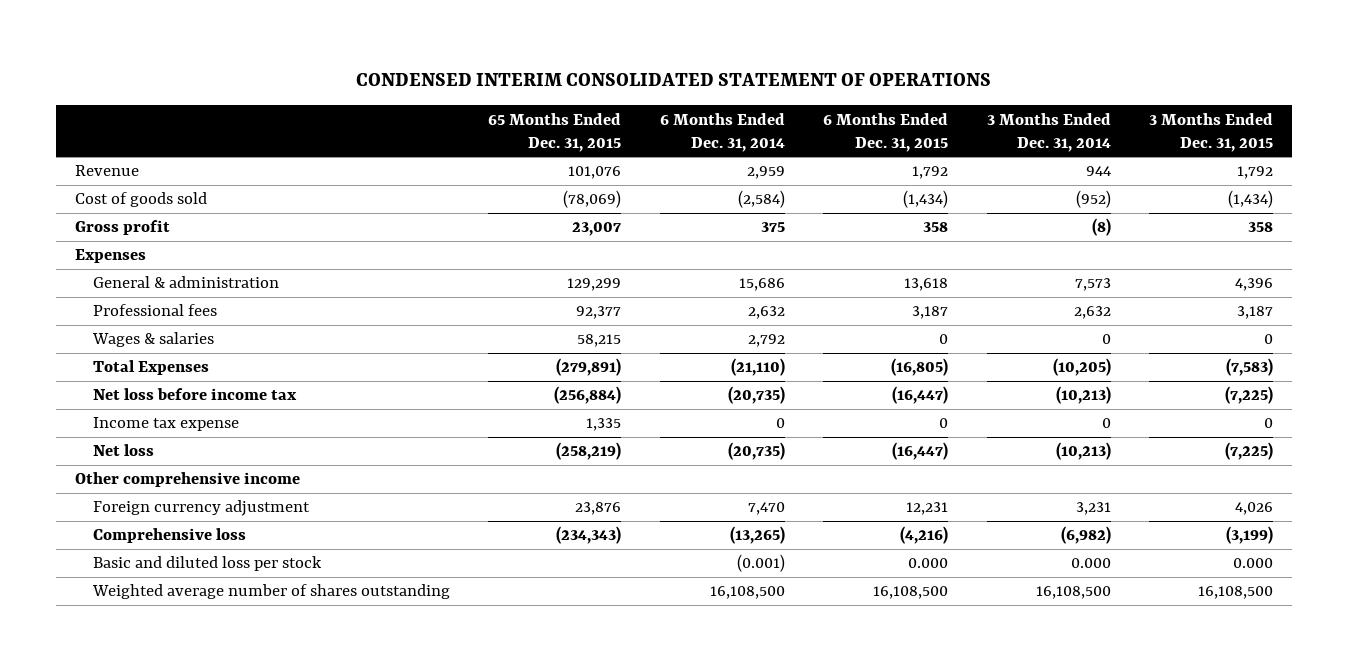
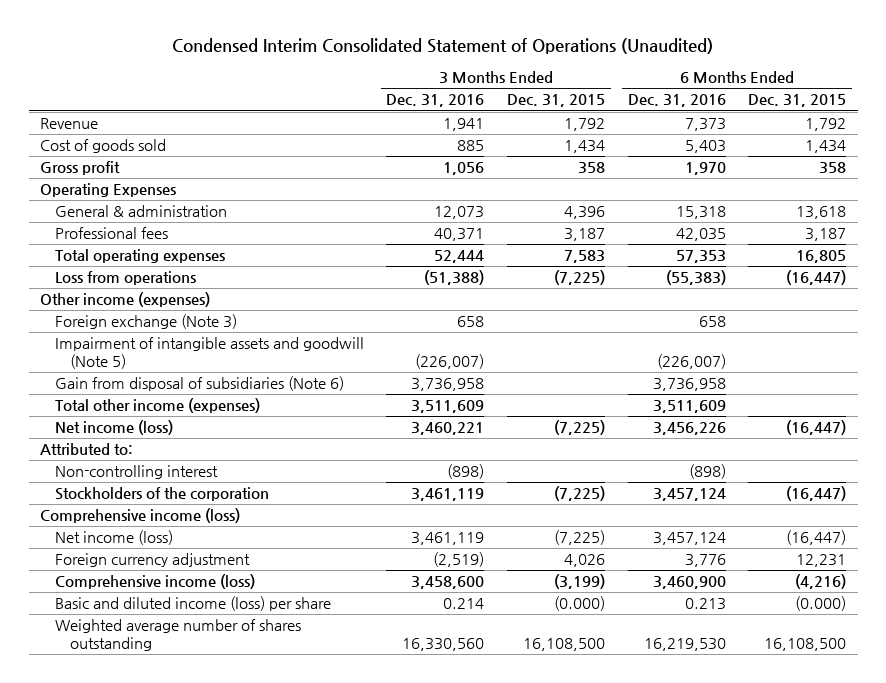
- CONDENSED INTERIM CONSOLIDATED STATEMENT OF OPERATIONS
+ Condensed Interim Consolidated Statement of Operations (Unaudited)
- | 65 Months Ended Dec. 31, 2015 | 6 Months Ended Dec. 31, 2014 | 6 Months Ended Dec. 31, 2015 | 3 Months Ended Dec. 31, 2014 | 3 Months Ended Dec. 31, 2015
+ | 3 Months Ended Dec. 31, 2016 | 3 Months Ended Dec. 31, 2015 | 6 Months Ended Dec. 31, 2016 | 6 Months Ended Dec. 31, 2015
- Cost of goods sold | (78,069) | (2,584) | (1,434) | (952) | (1,434)
+ Cost of goods sold | 885 | 1,434 | 5,403 | 1,434
- Expenses
+ Operating Expenses
- Wages & salaries | 58,215 | 2,792 | 0 | 0 | 0
- Total Expenses | (279,891) | (21,110) | (16,805) | (10,205) | (7,583)
- Net loss before income tax | (256,884) | (20,735) | (16,447) | (10,213) | (7,225)
- Income tax expense | 1,335 | 0 | 0 | 0 | 0
- Net loss | (258,219) | (20,735) | (16,447) | (10,213) | (7,225)
- Other comprehensive income
+ Total operating expenses | 52,444 | 7,583 | 57,353 | 16,805
+ Loss from operations | (51,388) | (7,225) | (55,383) | (16,447)
+ Other income (expenses)
+ Foreign exchange (Note 3) | 658 | | 658 |
+ Impairment of intangible assets and goodwill (Note 5) | (226,007) | | (226,007) |
+ Gain from disposal of subsidiaries (Note 6) | 3,736,958 | | 3,736,958 |
+ Total other income (expenses) | 3,511,609 | | 3,511,609 |
+ Net income (loss) | 3,460,221 | (7,225) | 3,456,226 | (16,447)
+ Attributed to:
+ Non-controlling interest | (898) | | (898) |
+ Stockholders of the corporation | 3,461,119 | (7,225) | 3,457,124 | (16,447)
+ Comprehensive income (loss)
+ Net income (loss) | 3,461,119 | (7,225) | 3,457,124 | (16,447)
- Comprehensive loss | (234,343) | (13,265) | (4,216) | (6,982) | (3,199)
- Basic and diluted loss per stock | | (0.001) | 0.000 | 0.000 | 0.000
+ Comprehensive income (loss) | 3,458,600 | (3,199) | 3,460,900 | (4,216)
+ Basic and diluted income (loss) per share | 0.214 | (0.000) | 0.213 | (0.000)

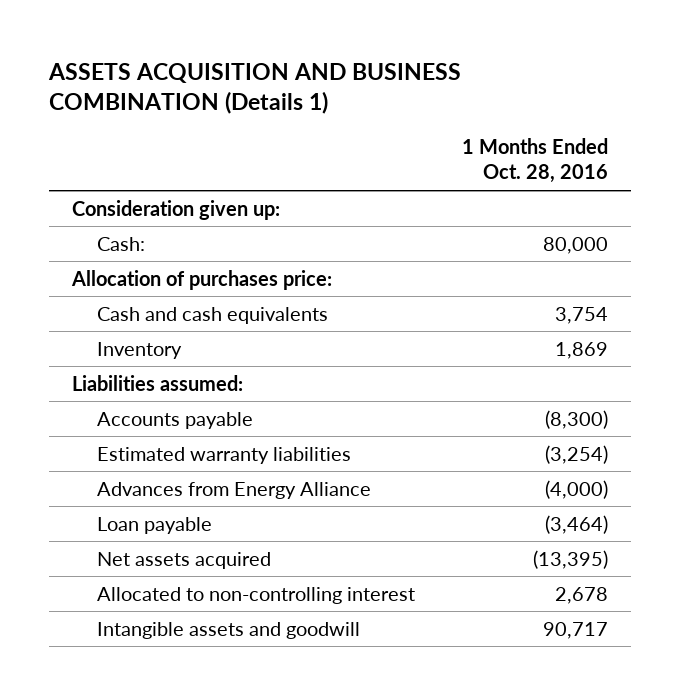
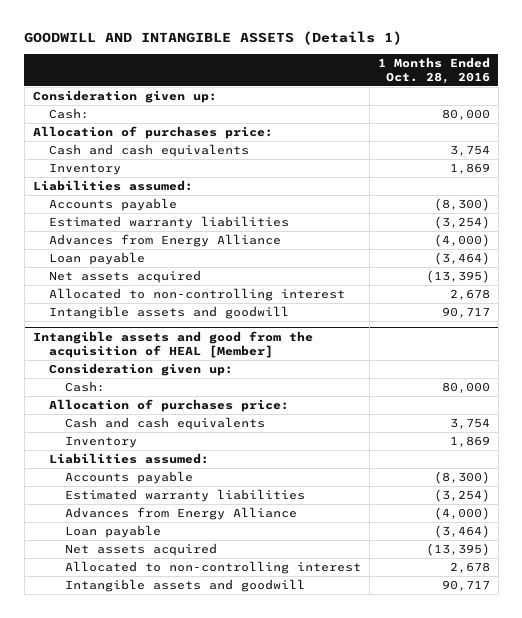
- ASSETS ACQUISITION AND BUSINESS COMBINATION (Details 1)
+ GOODWILL AND INTANGIBLE ASSETS (Details 1)
+ Intangible assets and good from the acquisition of HEAL [Member]
+ Consideration given up:
+ Cash: | 80,000
+ Allocation of purchases price:
+ Cash and cash equivalents | 3,754
+ Inventory | 1,869
+ Liabilities assumed:
+ Accounts payable | (8,300)
+ Estimated warranty liabilities | (3,254)
+ Advances from Energy Alliance | (4,000)
+ Loan payable | (3,464)
+ Net assets acquired | (13,395)
+ Allocated to non-controlling interest | 2,678
+ Intangible assets and goodwill | 90,717

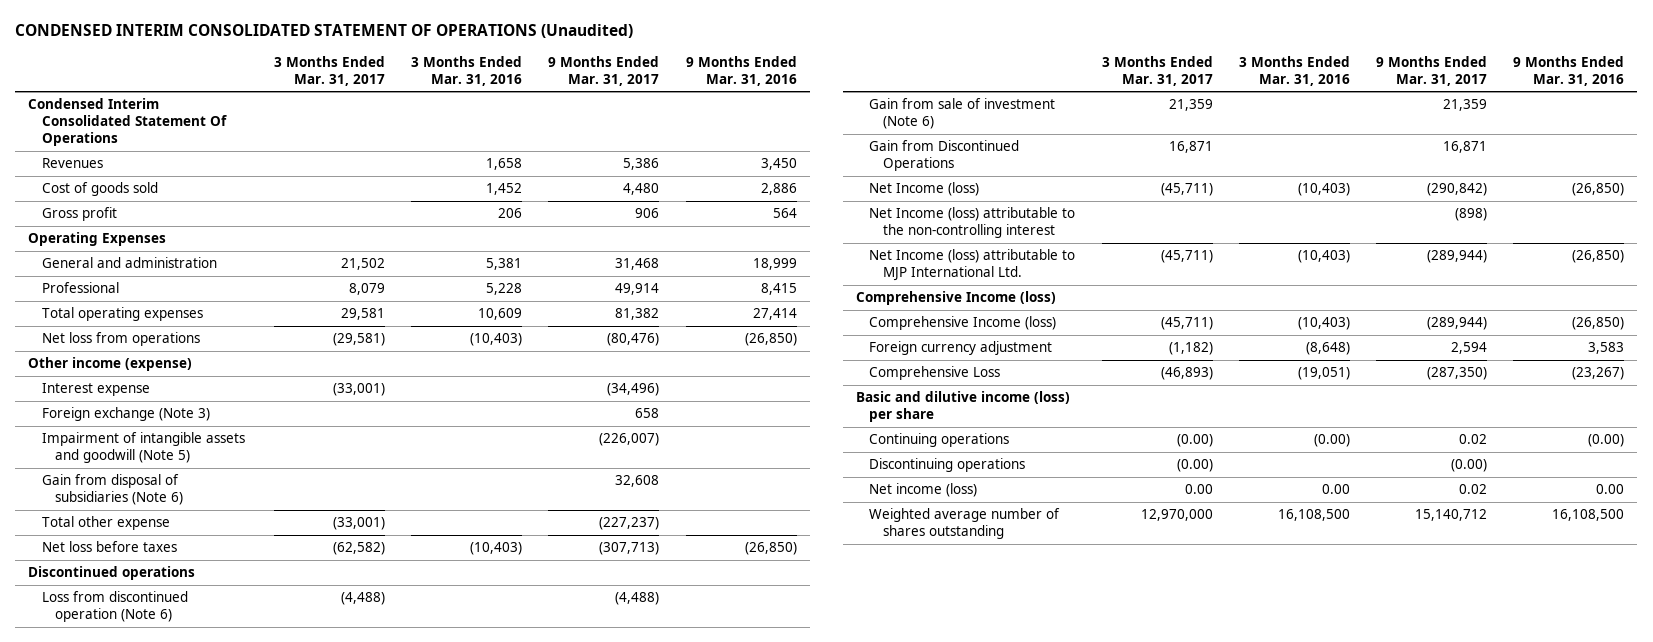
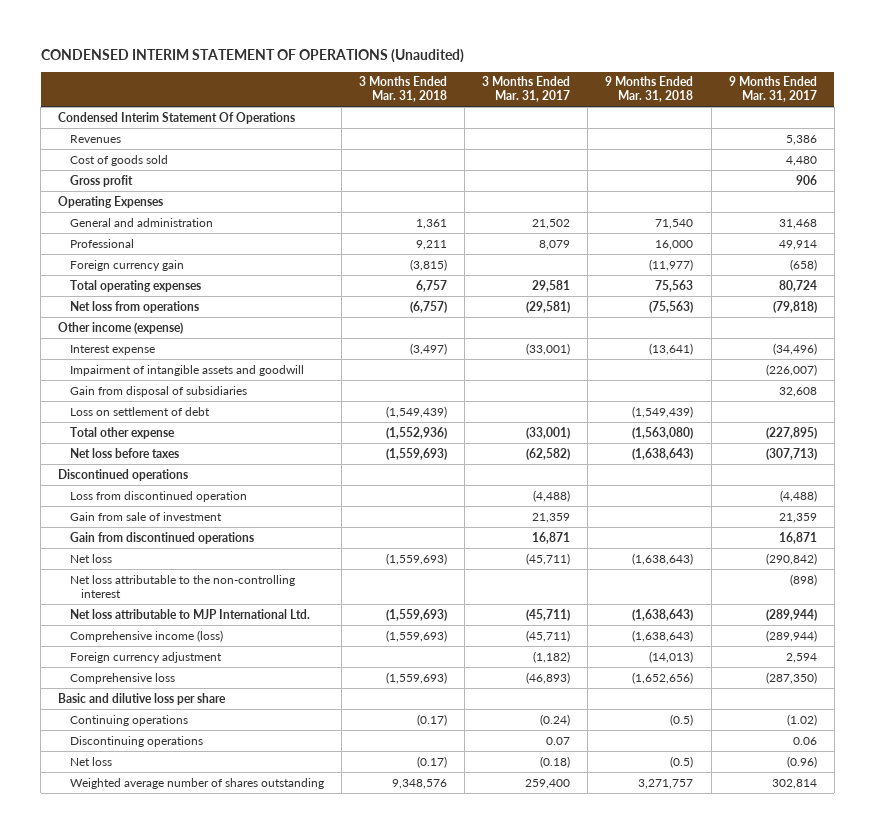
- CONDENSED INTERIM CONSOLIDATED STATEMENT OF OPERATIONS (Unaudited)
+ CONDENSED INTERIM STATEMENT OF OPERATIONS (Unaudited)
- | 3 Months Ended Mar. 31, 2017 | 3 Months Ended Mar. 31, 2016 | 9 Months Ended Mar. 31, 2017 | 9 Months Ended Mar. 31, 2016
+ | 3 Months Ended Mar. 31, 2018 | 3 Months Ended Mar. 31, 2017 | 9 Months Ended Mar. 31, 2018 | 9 Months Ended Mar. 31, 2017
- Condensed Interim Consolidated Statement Of Operations
+ Condensed Interim Statement Of Operations
- Total operating expenses | 29,581 | 10,609 | 81,382 | 27,414
- Net loss from operations | (29,581) | (10,403) | (80,476) | (26,850)
+ Foreign currency gain | (3,815) | | (11,977) | (658)
+ Total operating expenses | 6,757 | 29,581 | 75,563 | 80,724
+ Net loss from operations | (6,757) | (29,581) | (75,563) | (79,818)
- Foreign exchange (Note 3) | | | 658 |
- Impairment of intangible assets and goodwill (Note 5) | | | (226,007) |
- Gain from disposal of subsidiaries (Note 6) | | | 32,608 |
- Total other expense | (33,001) | | (227,237) |
+ Impairment of intangible assets and goodwill | | | | (226,007)
+ Gain from disposal of subsidiaries | | | | 32,608
+ Loss on settlement of debt | (1,549,439) | | (1,549,439) |
+ Total other expense | (1,552,936) | (33,001) | (1,563,080) | (227,895)
- Loss from discontinued operation (Note 6) | (4,488) | | (4,488) |
- Gain from sale of investment (Note 6) | 21,359 | | 21,359 |
- Gain from Discontinued Operations | 16,871 | | 16,871 |
- Net Income (loss) | (45,711) | (10,403) | (290,842) | (26,850)
- Net Income (loss) attributable to the non-controlling interest | | | (898) |
- Net Income (loss) attributable to MJP International Ltd. | (45,711) | (10,403) | (289,944) | (26,850)
- Comprehensive Income (loss)
- Comprehensive Income (loss) | (45,711) | (10,403) | (289,944) | (26,850)
+ Loss from discontinued operation | | (4,488) | | (4,488)
+ Gain from sale of investment | | 21,359 | | 21,359
+ Gain from discontinued operations | | 16,871 | | 16,871
+ Net loss | (1,559,693) | (45,711) | (1,638,643) | (290,842)
+ Net loss attributable to the non-controlling interest | | | | (898)
+ Net loss attributable to MJP International Ltd. | (1,559,693) | (45,711) | (1,638,643) | (289,944)
+ Comprehensive income (loss) | (1,559,693) | (45,711) | (1,638,643) | (289,944)
- Comprehensive Loss | (46,893) | (19,051) | (287,350) | (23,267)
- Basic and dilutive income (loss) per share
- Continuing operations | (0.00) | (0.00) | 0.02 | (0.00)
- Discontinuing operations | (0.00) | | (0.00) |
- Net income (loss) | 0.00 | 0.00 | 0.02 | 0.00
- Weighted average number of shares outstanding | 12,970,000 | 16,108,500 | 15,140,712 | 16,108,500
+ Comprehensive loss | (1,559,693) | (46,893) | (1,652,656) | (287,350)
+ Basic and dilutive loss per share
+ Continuing operations | (0.17) | (0.24) | (0.5) | (1.02)
+ Discontinuing operations | | 0.07 | | 0.06
+ Net loss | (0.17) | (0.18) | (0.5) | (0.96)
+ Weighted average number of shares outstanding | 9,348,576 | 259,400 | 3,271,757 | 302,814

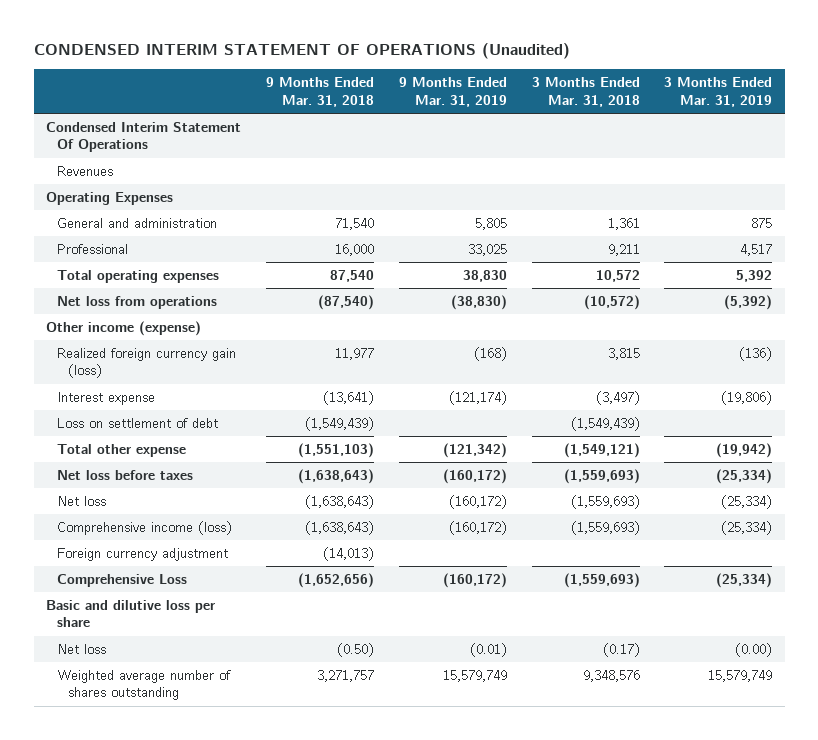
- | 3 Months Ended Mar. 31, 2018 | 3 Months Ended Mar. 31, 2017 | 9 Months Ended Mar. 31, 2018 | 9 Months Ended Mar. 31, 2017
+ | 9 Months Ended Mar. 31, 2018 | 9 Months Ended Mar. 31, 2019 | 3 Months Ended Mar. 31, 2018 | 3 Months Ended Mar. 31, 2019
- Cost of goods sold | | | | 4,480
- Gross profit | | | | 906
- Foreign currency gain | (3,815) | | (11,977) | (658)
- Total operating expenses | 6,757 | 29,581 | 75,563 | 80,724
- Net loss from operations | (6,757) | (29,581) | (75,563) | (79,818)
+ Total operating expenses | 87,540 | 38,830 | 10,572 | 5,392
+ Net loss from operations | (87,540) | (38,830) | (10,572) | (5,392)
+ Realized foreign currency gain (loss) | 11,977 | (168) | 3,815 | (136)
- Impairment of intangible assets and goodwill | | | | (226,007)
- Gain from disposal of subsidiaries | | | | 32,608
- Total other expense | (1,552,936) | (33,001) | (1,563,080) | (227,895)
+ Total other expense | (1,551,103) | (121,342) | (1,549,121) | (19,942)
- Discontinued operations
- Loss from discontinued operation | | (4,488) | | (4,488)
- Gain from sale of investment | | 21,359 | | 21,359
- Gain from discontinued operations | | 16,871 | | 16,871
- Net loss attributable to the non-controlling interest | | | | (898)
- Net loss attributable to MJP International Ltd. | (1,559,693) | (45,711) | (1,638,643) | (289,944)
- Comprehensive loss | (1,559,693) | (46,893) | (1,652,656) | (287,350)
+ Comprehensive Loss | (1,652,656) | (160,172) | (1,559,693) | (25,334)
- Continuing operations | (0.17) | (0.24) | (0.5) | (1.02)
- Discontinuing operations | | 0.07 | | 0.06
- Net loss | (0.17) | (0.18) | (0.5) | (0.96)
+ Net loss | (0.50) | (0.01) | (0.17) | (0.00)

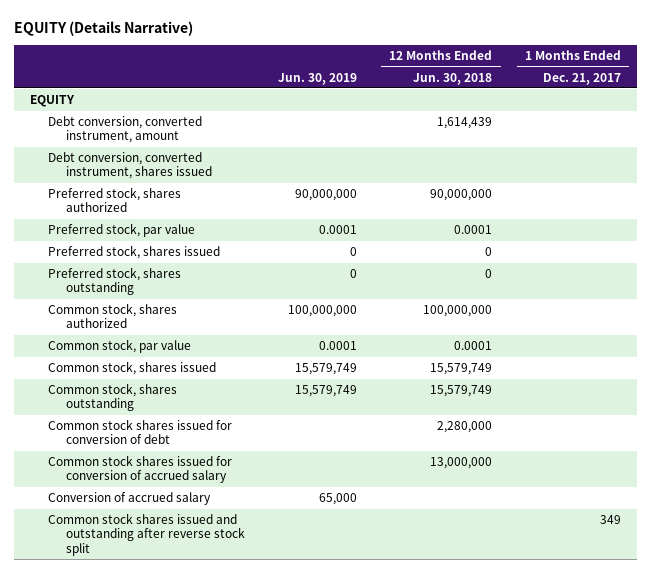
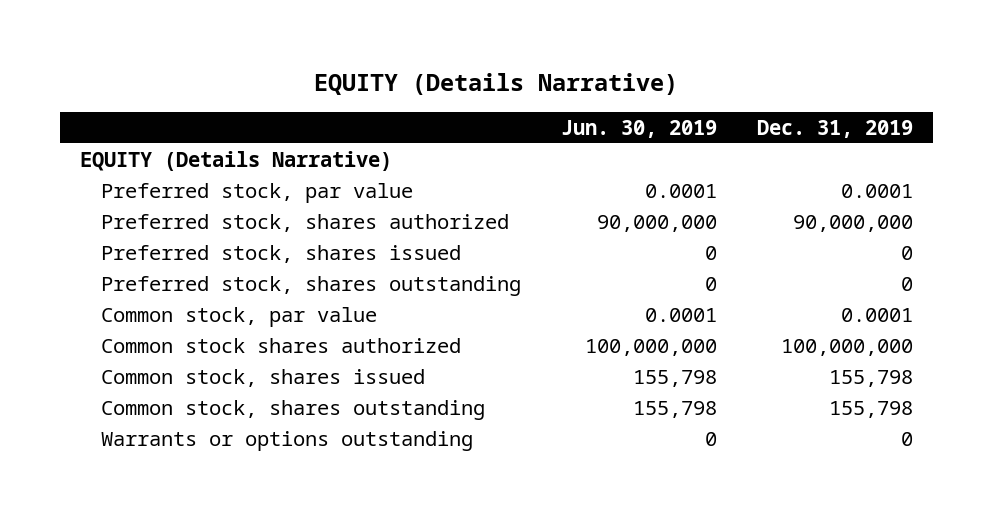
- | Jun. 30, 2019 | 12 Months Ended Jun. 30, 2018 | 1 Months Ended Dec. 21, 2017
+ | Jun. 30, 2019 | Dec. 31, 2019
- EQUITY
- Debt conversion, converted instrument, amount | | 1,614,439 |
- Debt conversion, converted instrument, shares issued
+ EQUITY (Details Narrative)
moved down: Preferred stock, shares authorized | 90,000,000 | 90,000,000
- Common stock, shares authorized | 100,000,000 | 100,000,000 |
- Common stock, shares issued | 15,579,749 | 15,579,749 |
- Common stock, shares outstanding | 15,579,749 | 15,579,749 |
- Common stock shares issued for conversion of debt | | 2,280,000 |
- Common stock shares issued for conversion of accrued salary | | 13,000,000 |
- Conversion of accrued salary | 65,000 | |
- Common stock shares issued and outstanding after reverse stock split | | | 349
+ Common stock shares authorized | 100,000,000 | 100,000,000
+ Common stock, shares issued | 155,798 | 155,798
+ Common stock, shares outstanding | 155,798 | 155,798
+ Warrants or options outstanding | 0 | 0

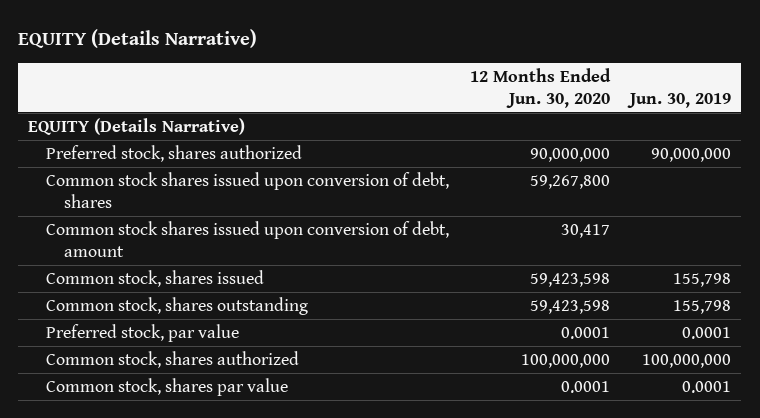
- | Jun. 30, 2019 | Dec. 31, 2019
+ | 12 Months Ended Jun. 30, 2020 | Jun. 30, 2019
- Preferred stock, shares issued | 0 | 0
- Preferred stock, shares outstanding | 0 | 0
- Common stock, par value | 0.0001 | 0.0001
- Common stock shares authorized | 100,000,000 | 100,000,000
+ Common stock shares issued upon conversion of debt, shares | 59,267,800 |
+ Common stock shares issued upon conversion of debt, amount | 30,417 |
- Warrants or options outstanding | 0 | 0
moved down: Preferred stock, par value | 0.0001 | 0.0001
+ Common stock, shares authorized | 100,000,000 | 100,000,000
+ Common stock, shares par value | 0.0001 | 0.0001

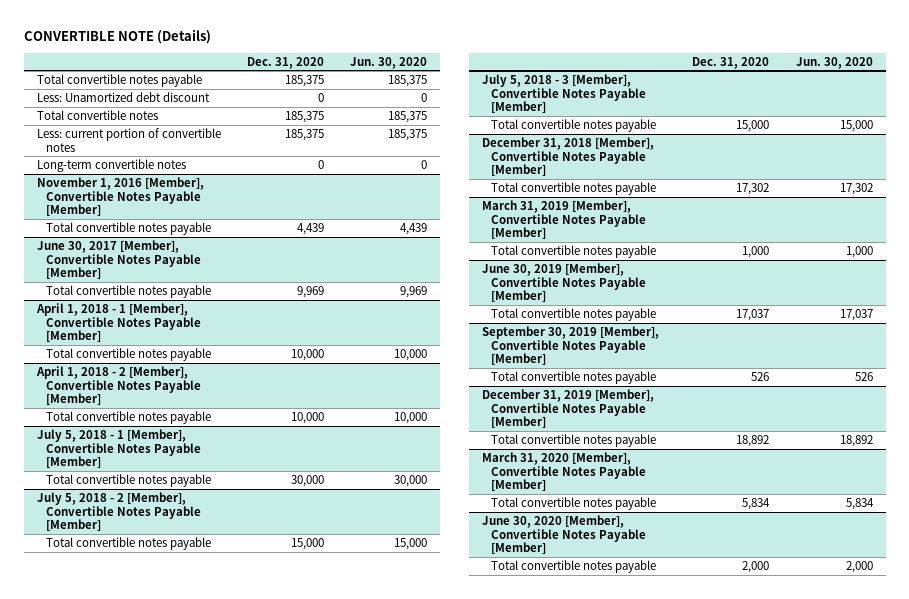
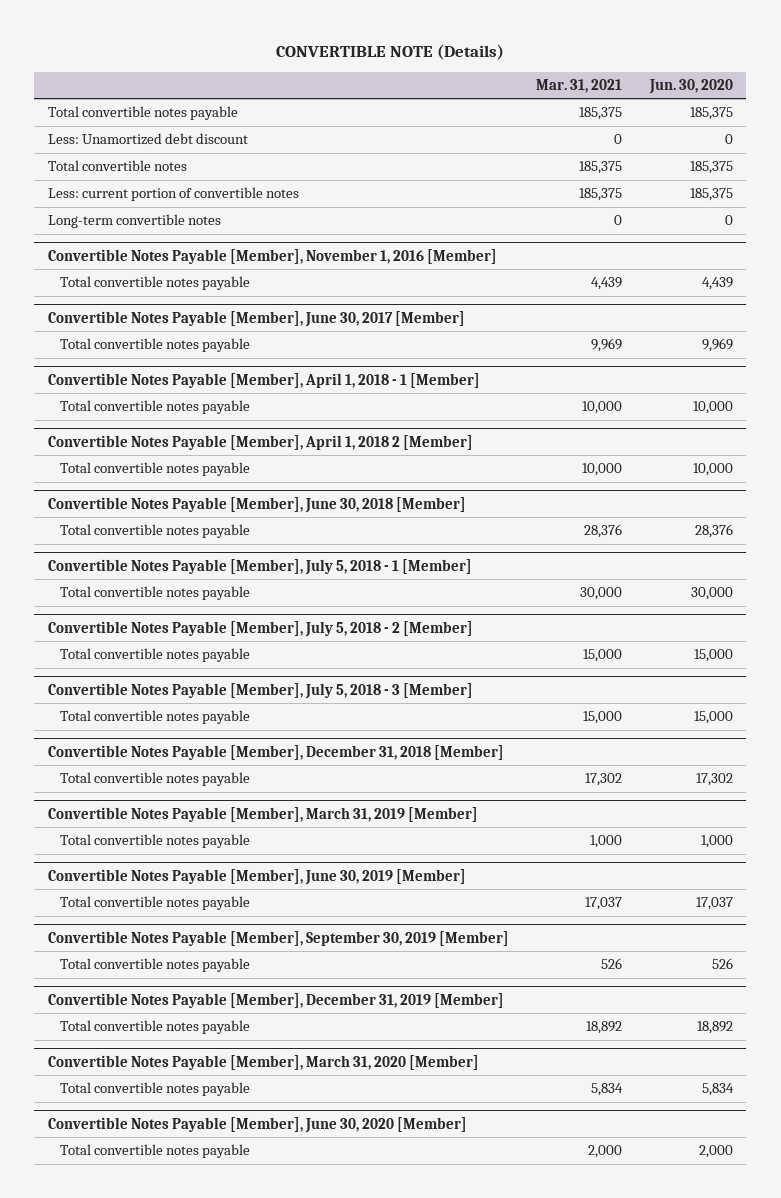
- | Dec. 31, 2020 | Jun. 30, 2020
+ | Mar. 31, 2021 | Jun. 30, 2020
- November 1, 2016 [Member], Convertible Notes Payable [Member]
+ Convertible Notes Payable [Member], November 1, 2016 [Member]
- June 30, 2017 [Member], Convertible Notes Payable [Member]
+ Convertible Notes Payable [Member], June 30, 2017 [Member]
- April 1, 2018 - 1 [Member], Convertible Notes Payable [Member]
+ Convertible Notes Payable [Member], April 1, 2018 - 1 [Member]
- April 1, 2018 - 2 [Member], Convertible Notes Payable [Member]
+ Convertible Notes Payable [Member], April 1, 2018 2 [Member]
- July 5, 2018 - 1 [Member], Convertible Notes Payable [Member]
+ Convertible Notes Payable [Member], June 30, 2018 [Member]
+ Total convertible notes payable | 28,376 | 28,376
+ Convertible Notes Payable [Member], July 5, 2018 - 1 [Member]
- July 5, 2018 - 2 [Member], Convertible Notes Payable [Member]
+ Convertible Notes Payable [Member], July 5, 2018 - 2 [Member]
- July 5, 2018 - 3 [Member], Convertible Notes Payable [Member]
+ Convertible Notes Payable [Member], July 5, 2018 - 3 [Member]
- December 31, 2018 [Member], Convertible Notes Payable [Member]
+ Convertible Notes Payable [Member], December 31, 2018 [Member]
- March 31, 2019 [Member], Convertible Notes Payable [Member]
+ Convertible Notes Payable [Member], March 31, 2019 [Member]
- June 30, 2019 [Member], Convertible Notes Payable [Member]
+ Convertible Notes Payable [Member], June 30, 2019 [Member]
- September 30, 2019 [Member], Convertible Notes Payable [Member]
+ Convertible Notes Payable [Member], September 30, 2019 [Member]
- December 31, 2019 [Member], Convertible Notes Payable [Member]
+ Convertible Notes Payable [Member], December 31, 2019 [Member]
- March 31, 2020 [Member], Convertible Notes Payable [Member]
+ Convertible Notes Payable [Member], March 31, 2020 [Member]
- June 30, 2020 [Member], Convertible Notes Payable [Member]
+ Convertible Notes Payable [Member], June 30, 2020 [Member]

